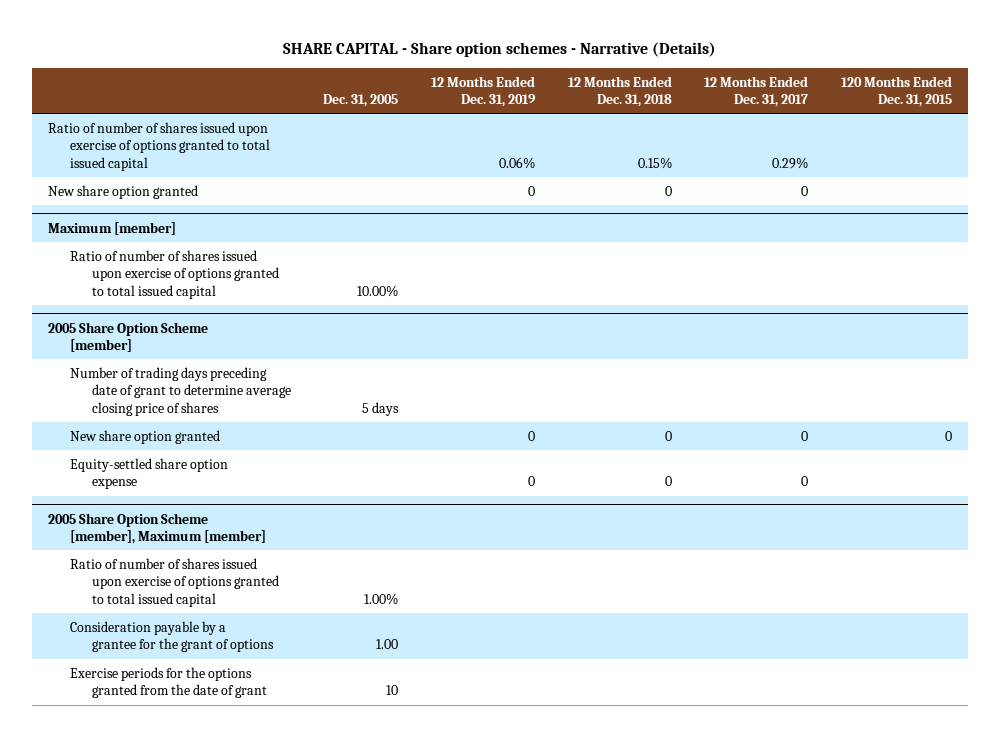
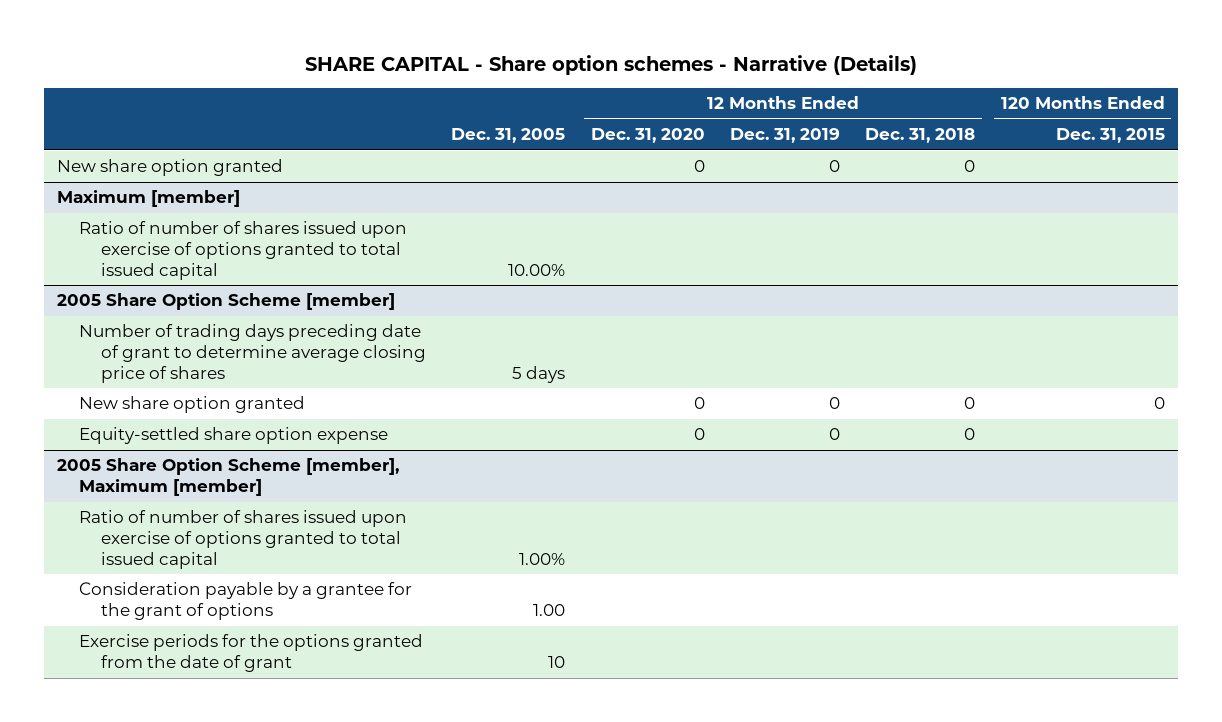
- | Dec. 31, 2005 | 12 Months Ended Dec. 31, 2019 | 12 Months Ended Dec. 31, 2018 | 12 Months Ended Dec. 31, 2017 | 120 Months Ended Dec. 31, 2015
+ | Dec. 31, 2005 | 12 Months Ended Dec. 31, 2020 | 12 Months Ended Dec. 31, 2019 | 12 Months Ended Dec. 31, 2018 | 120 Months Ended Dec. 31, 2015
- Ratio of number of shares issued upon exercise of options granted to total issued capital | | 0.06% | 0.15% | 0.29% |

